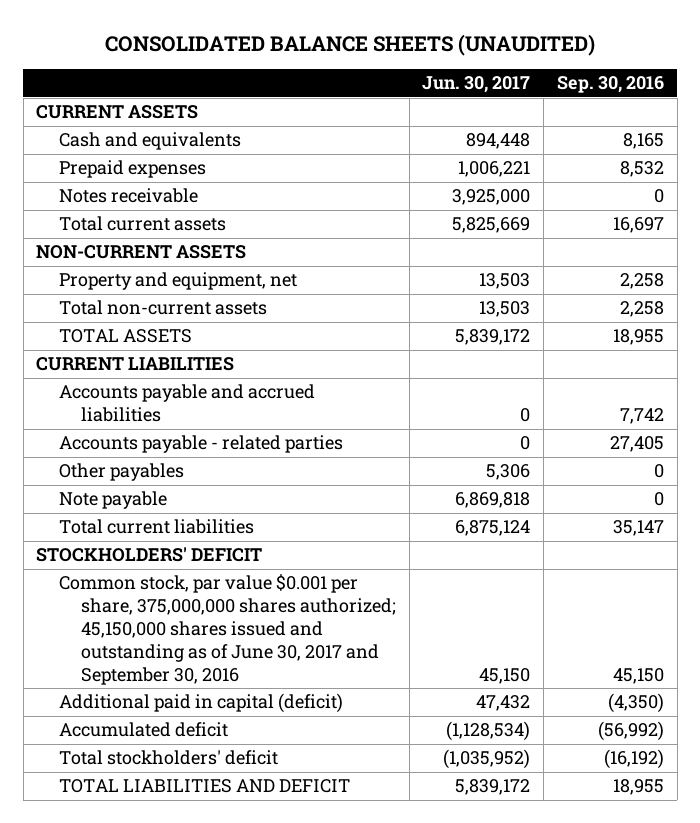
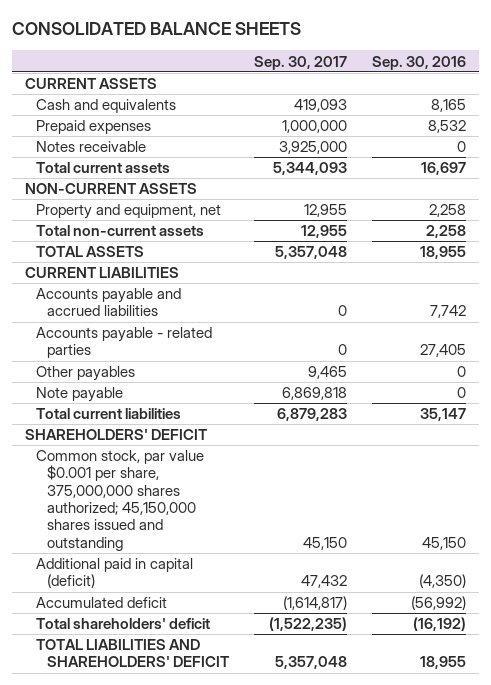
- CONSOLIDATED BALANCE SHEETS (UNAUDITED)
+ CONSOLIDATED BALANCE SHEETS
- | Jun. 30, 2017 | Sep. 30, 2016
+ | Sep. 30, 2017 | Sep. 30, 2016
- STOCKHOLDERS' DEFICIT
- Common stock, par value $0.001 per share, 375,000,000 shares authorized; 45,150,000 shares issued and outstanding as of June 30, 2017 and September 30, 2016 | 45,150 | 45,150
+ SHAREHOLDERS' DEFICIT
+ Common stock, par value $0.001 per share, 375,000,000 shares authorized; 45,150,000 shares issued and outstanding | 45,150 | 45,150
- Total stockholders' deficit | (1,035,952) | (16,192)
- TOTAL LIABILITIES AND DEFICIT | 5,839,172 | 18,955
+ Total shareholders' deficit | (1,522,235) | (16,192)
+ TOTAL LIABILITIES AND SHAREHOLDERS' DEFICIT | 5,357,048 | 18,955

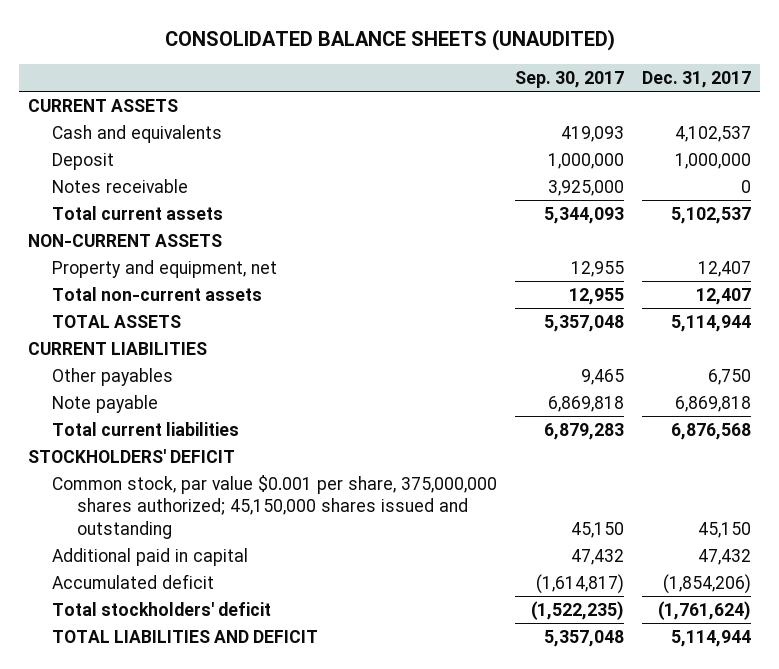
- CONSOLIDATED BALANCE SHEETS
+ CONSOLIDATED BALANCE SHEETS (UNAUDITED)
- | Sep. 30, 2017 | Sep. 30, 2016
+ | Sep. 30, 2017 | Dec. 31, 2017
- Prepaid expenses | 1,000,000 | 8,532
+ Deposit | 1,000,000 | 1,000,000
- Accounts payable and accrued liabilities | 0 | 7,742
- Accounts payable - related parties | 0 | 27,405
- SHAREHOLDERS' DEFICIT
+ STOCKHOLDERS' DEFICIT
- Additional paid in capital (deficit) | 47,432 | (4,350)
+ Additional paid in capital | 47,432 | 47,432
- Total shareholders' deficit | (1,522,235) | (16,192)
- TOTAL LIABILITIES AND SHAREHOLDERS' DEFICIT | 5,357,048 | 18,955
+ Total stockholders' deficit | (1,522,235) | (1,761,624)
+ TOTAL LIABILITIES AND DEFICIT | 5,357,048 | 5,114,944

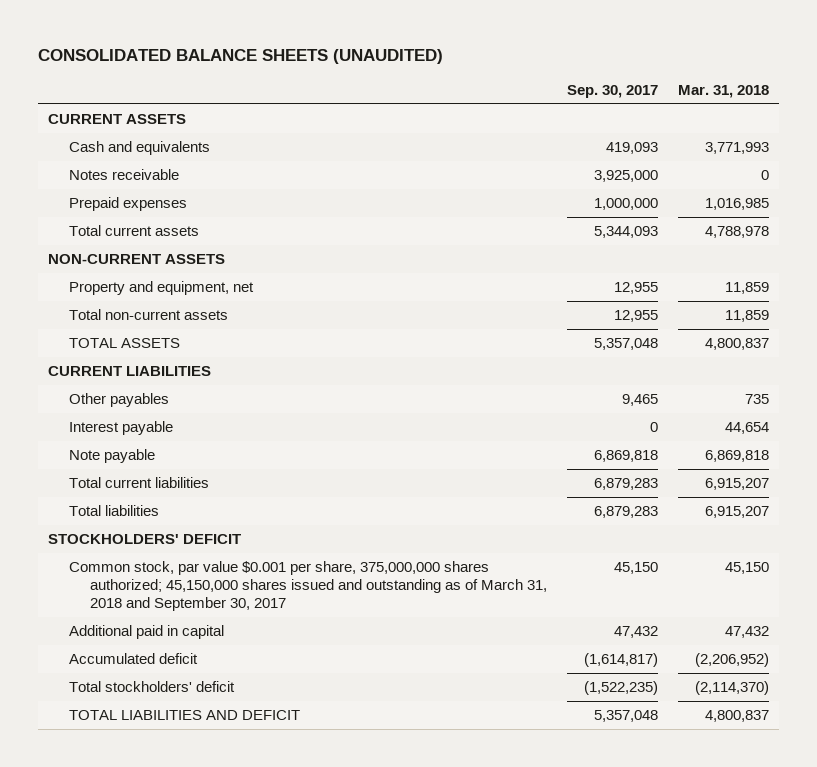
- | Sep. 30, 2017 | Dec. 31, 2017
+ | Sep. 30, 2017 | Mar. 31, 2018
- Deposit | 1,000,000 | 1,000,000
+ Prepaid expenses | 1,000,000 | 1,016,985
+ Interest payable | 0 | 44,654
+ Total liabilities | 6,879,283 | 6,915,207
- Common stock, par value $0.001 per share, 375,000,000 shares authorized; 45,150,000 shares issued and outstanding | 45,150 | 45,150
+ Common stock, par value $0.001 per share, 375,000,000 shares authorized; 45,150,000 shares issued and outstanding as of March 31, 2018 and September 30, 2017 | 45,150 | 45,150

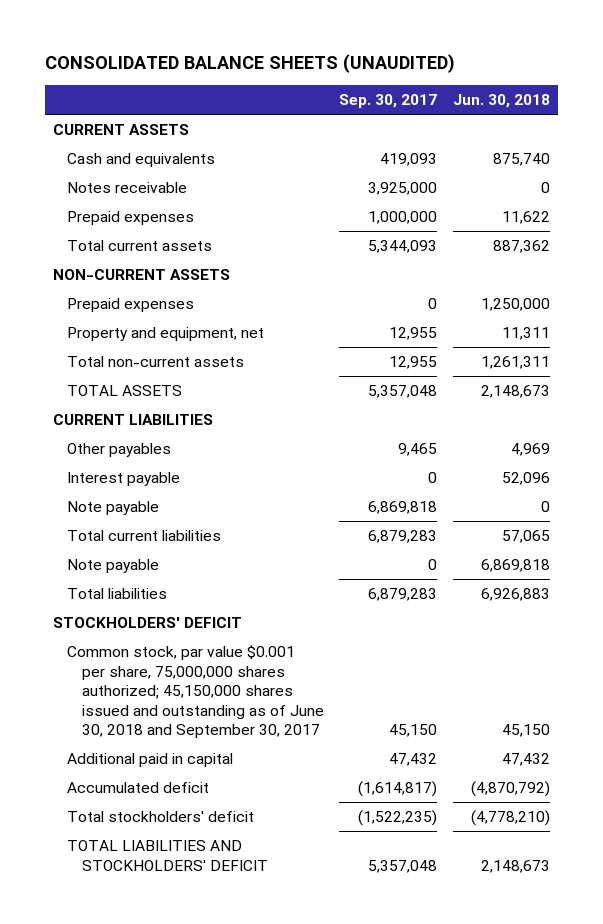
- | Sep. 30, 2017 | Mar. 31, 2018
+ | Sep. 30, 2017 | Jun. 30, 2018
+ Prepaid expenses | 0 | 1,250,000
+ Note payable | 0 | 6,869,818
- Common stock, par value $0.001 per share, 375,000,000 shares authorized; 45,150,000 shares issued and outstanding as of March 31, 2018 and September 30, 2017 | 45,150 | 45,150
+ Common stock, par value $0.001 per share, 75,000,000 shares authorized; 45,150,000 shares issued and outstanding as of June 30, 2018 and September 30, 2017 | 45,150 | 45,150
- TOTAL LIABILITIES AND DEFICIT | 5,357,048 | 4,800,837
+ TOTAL LIABILITIES AND STOCKHOLDERS' DEFICIT | 5,357,048 | 2,148,673

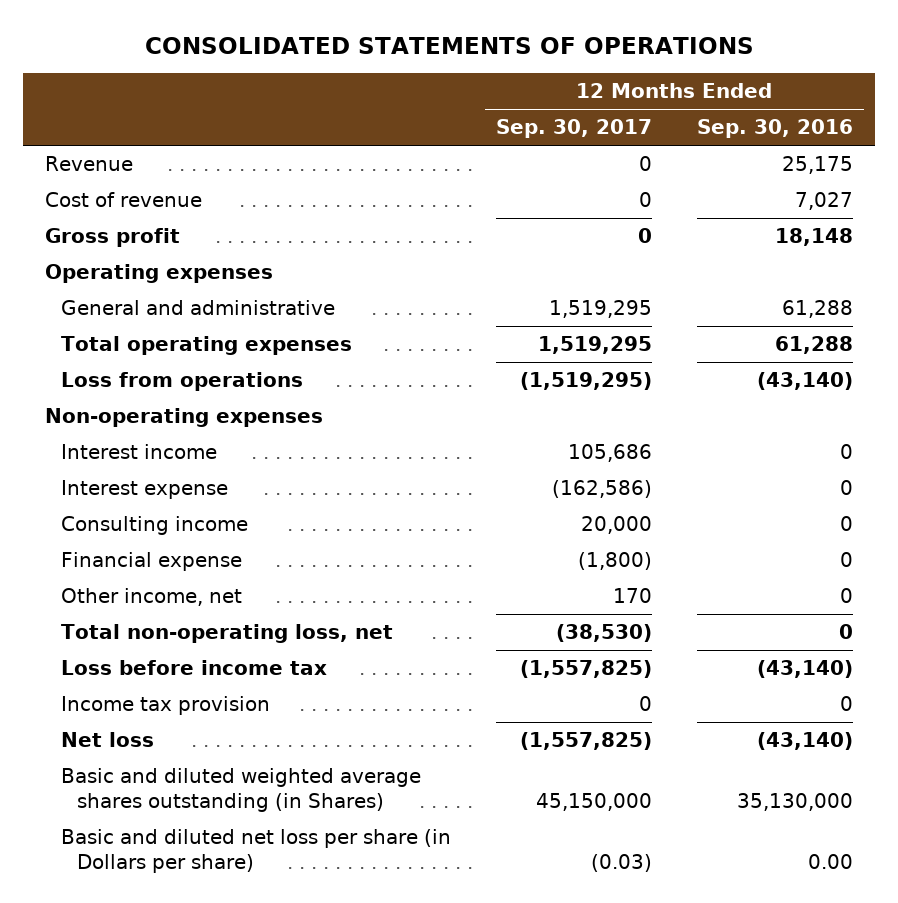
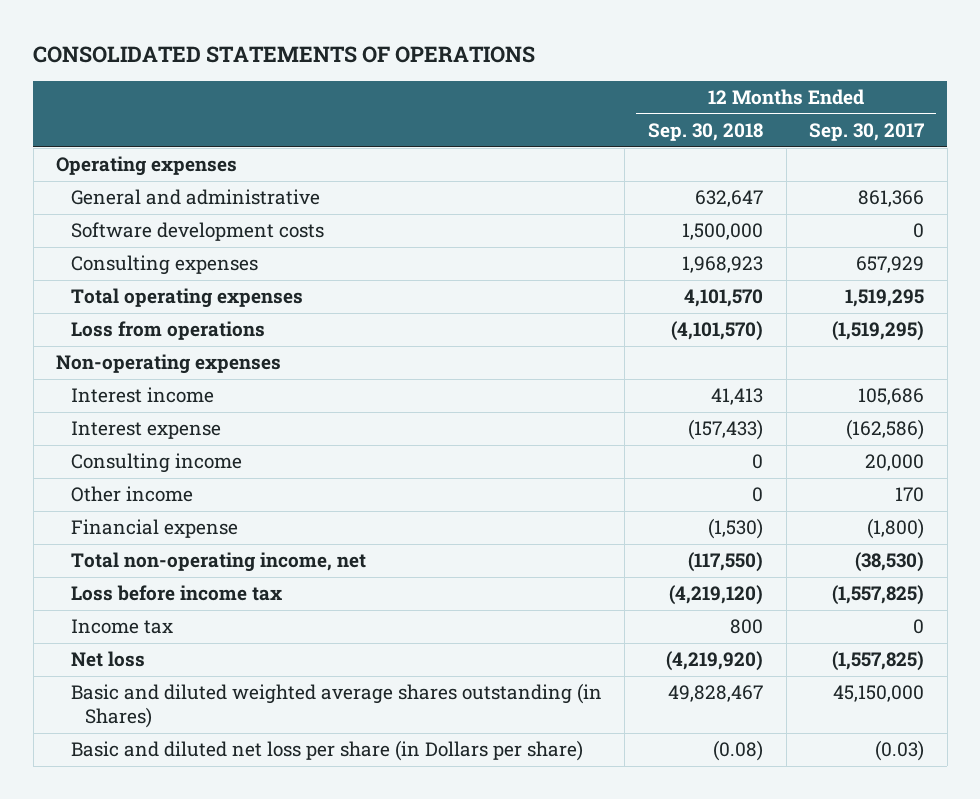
- | 12 Months Ended Sep. 30, 2017 | 12 Months Ended Sep. 30, 2016
+ | 12 Months Ended Sep. 30, 2018 | 12 Months Ended Sep. 30, 2017
- Revenue | 0 | 25,175
- Cost of revenue | 0 | 7,027
- Gross profit | 0 | 18,148
- General and administrative | 1,519,295 | 61,288
+ General and administrative | 632,647 | 861,366
+ Software development costs | 1,500,000 | 0
+ Consulting expenses | 1,968,923 | 657,929
+ Other income | 0 | 170
- Other income, net | 170 | 0
- Total non-operating loss, net | (38,530) | 0
+ Total non-operating income, net | (117,550) | (38,530)
- Income tax provision | 0 | 0
+ Income tax | 800 | 0

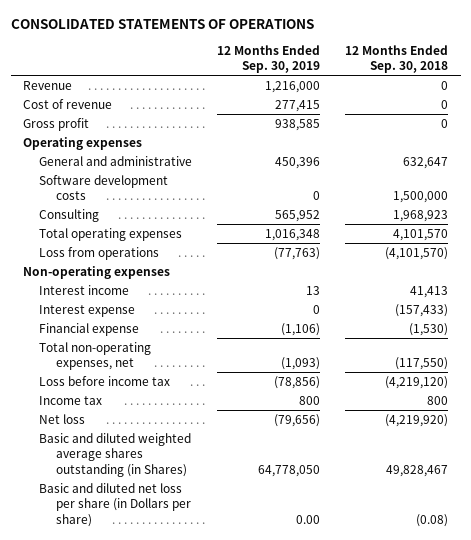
- | 12 Months Ended Sep. 30, 2018 | 12 Months Ended Sep. 30, 2017
+ | 12 Months Ended Sep. 30, 2019 | 12 Months Ended Sep. 30, 2018
+ Revenue | 1,216,000 | 0
+ Cost of revenue | 277,415 | 0
+ Gross profit | 938,585 | 0
- Consulting expenses | 1,968,923 | 657,929
+ Consulting | 565,952 | 1,968,923
- Consulting income | 0 | 20,000
- Other income | 0 | 170
- Total non-operating income, net | (117,550) | (38,530)
+ Total non-operating expenses, net | (1,093) | (117,550)

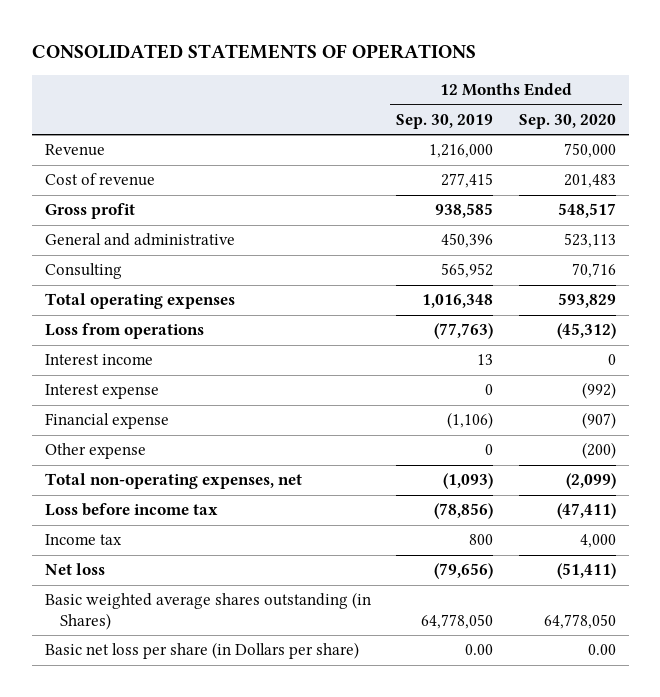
- | 12 Months Ended Sep. 30, 2019 | 12 Months Ended Sep. 30, 2018
+ | 12 Months Ended Sep. 30, 2019 | 12 Months Ended Sep. 30, 2020
- Operating expenses
- Software development costs | 0 | 1,500,000
- Non-operating expenses
+ Other expense | 0 | (200)
- Basic and diluted weighted average shares outstanding (in Shares) | 64,778,050 | 49,828,467
- Basic and diluted net loss per share (in Dollars per share) | 0.00 | (0.08)
+ Basic weighted average shares outstanding (in Shares) | 64,778,050 | 64,778,050
+ Basic net loss per share (in Dollars per share) | 0.00 | 0.00

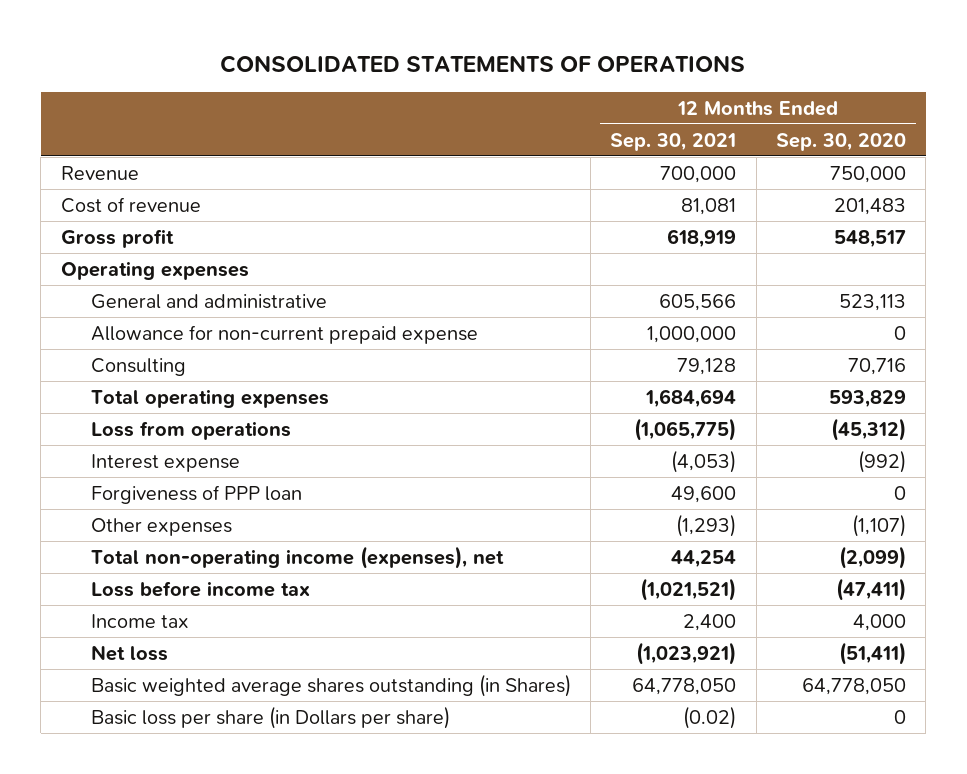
- | 12 Months Ended Sep. 30, 2019 | 12 Months Ended Sep. 30, 2020
+ | 12 Months Ended Sep. 30, 2021 | 12 Months Ended Sep. 30, 2020
+ Operating expenses
+ Allowance for non-current prepaid expense | 1,000,000 | 0
- Interest income | 13 | 0
- Financial expense | (1,106) | (907)
- Other expense | 0 | (200)
- Total non-operating expenses, net | (1,093) | (2,099)
+ Forgiveness of PPP loan | 49,600 | 0
+ Other expenses | (1,293) | (1,107)
+ Total non-operating income (expenses), net | 44,254 | (2,099)
- Basic net loss per share (in Dollars per share) | 0.00 | 0.00
+ Basic loss per share (in Dollars per share) | (0.02) | 0

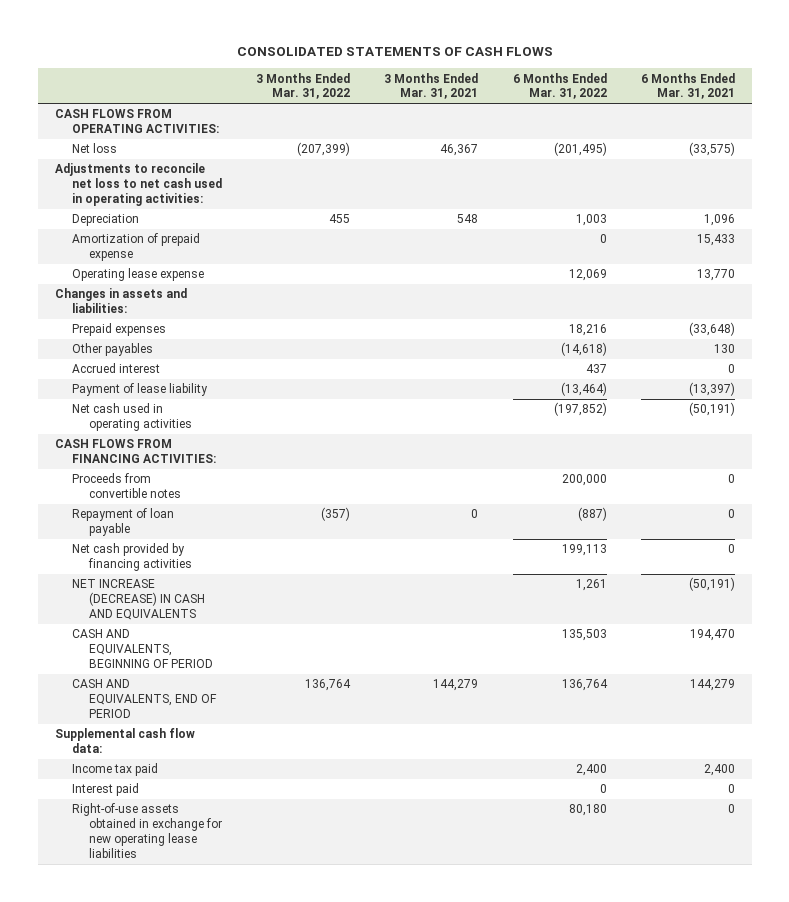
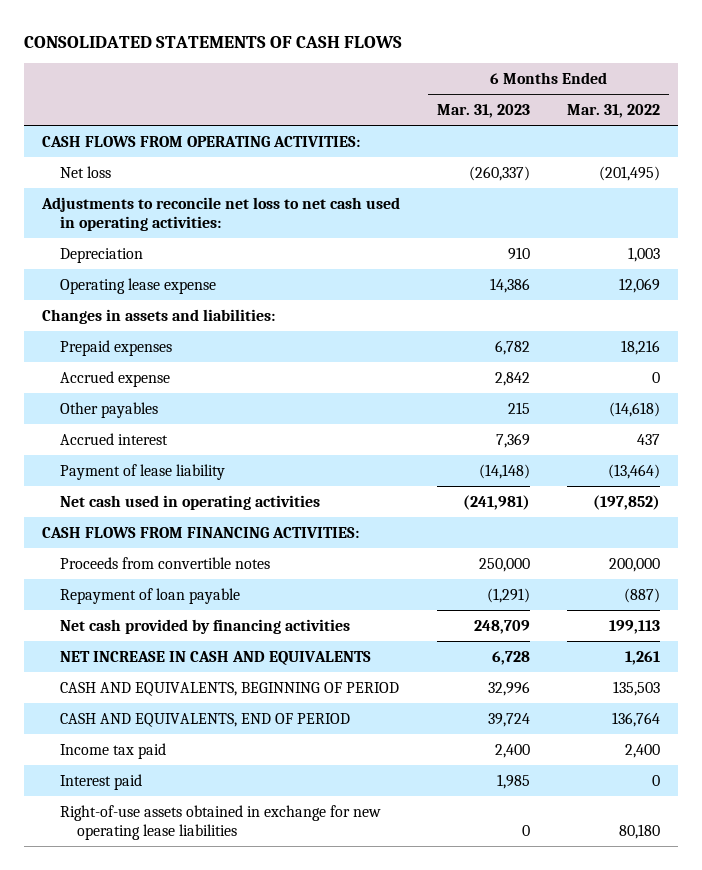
- | 3 Months Ended Mar. 31, 2022 | 3 Months Ended Mar. 31, 2021 | 6 Months Ended Mar. 31, 2022 | 6 Months Ended Mar. 31, 2021
+ | 6 Months Ended Mar. 31, 2023 | 6 Months Ended Mar. 31, 2022
- Amortization of prepaid expense | | | 0 | 15,433
+ Accrued expense | 2,842 | 0
- NET INCREASE (DECREASE) IN CASH AND EQUIVALENTS | | | 1,261 | (50,191)
+ NET INCREASE IN CASH AND EQUIVALENTS | 6,728 | 1,261
- Supplemental cash flow data:

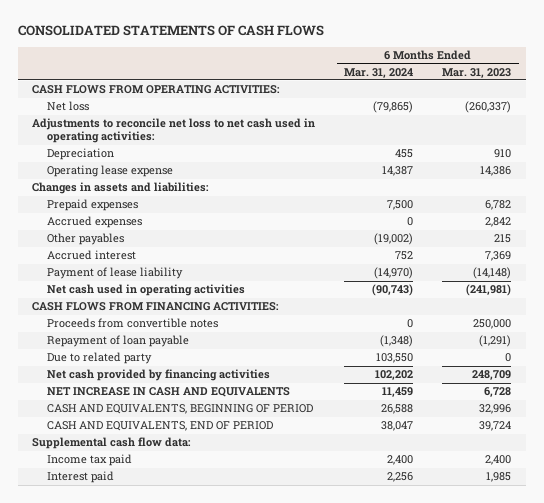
- | 6 Months Ended Mar. 31, 2023 | 6 Months Ended Mar. 31, 2022
+ | 6 Months Ended Mar. 31, 2024 | 6 Months Ended Mar. 31, 2023
- Accrued expense | 2,842 | 0
+ Accrued expenses | 0 | 2,842
+ Due to related party | 103,550 | 0
+ Supplemental cash flow data:
- Right-of-use assets obtained in exchange for new operating lease liabilities | 0 | 80,180

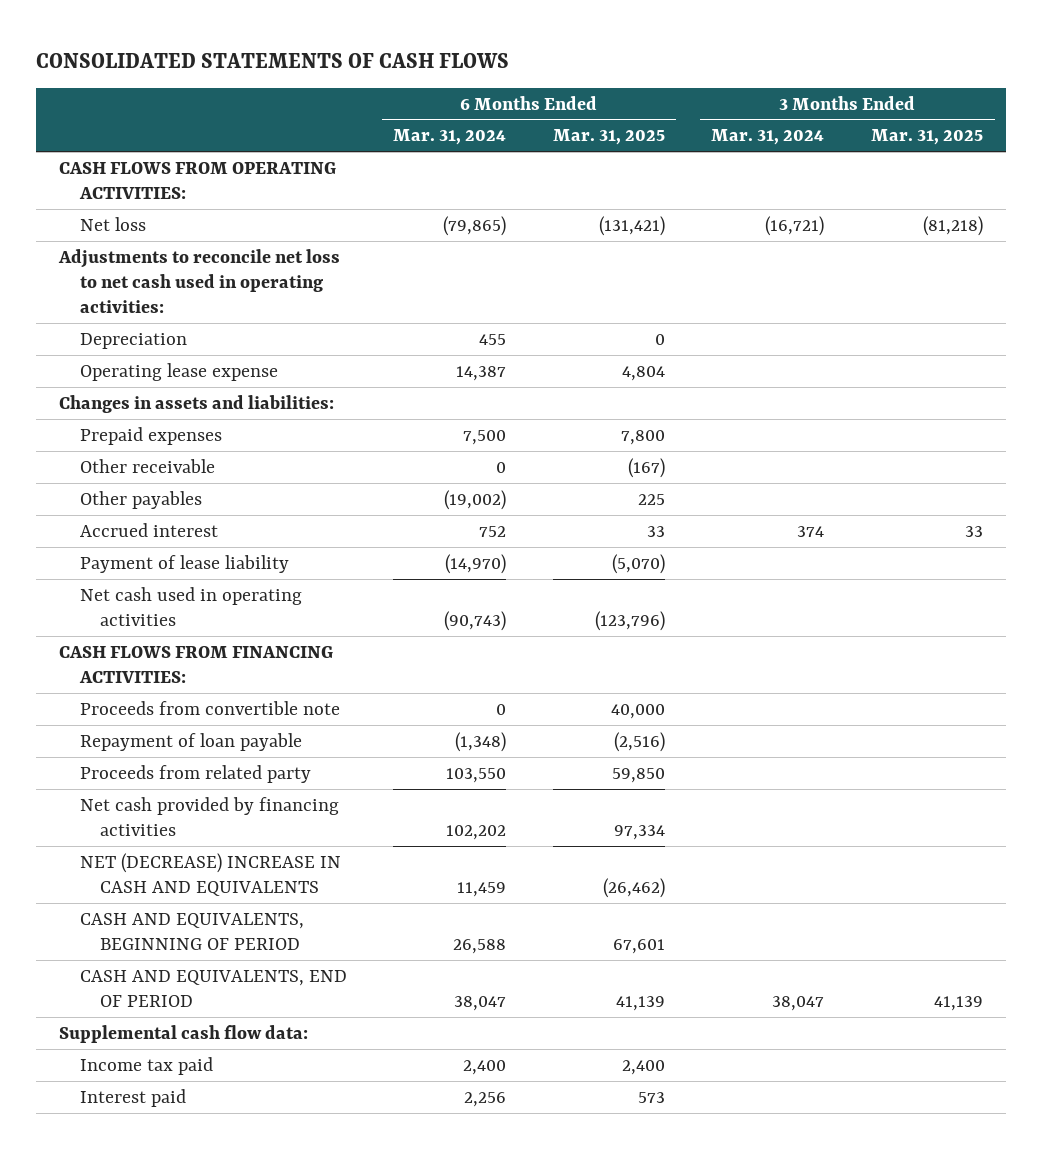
- | 6 Months Ended Mar. 31, 2024 | 6 Months Ended Mar. 31, 2023
+ | 6 Months Ended Mar. 31, 2024 | 6 Months Ended Mar. 31, 2025 | 3 Months Ended Mar. 31, 2024 | 3 Months Ended Mar. 31, 2025
- Accrued expenses | 0 | 2,842
+ Other receivable | 0 | (167) | |
- Proceeds from convertible notes | 0 | 250,000
+ Proceeds from convertible note | 0 | 40,000 | |
- Due to related party | 103,550 | 0
+ Proceeds from related party | 103,550 | 59,850 | |
- NET INCREASE IN CASH AND EQUIVALENTS | 11,459 | 6,728
+ NET (DECREASE) INCREASE IN CASH AND EQUIVALENTS | 11,459 | (26,462) | |

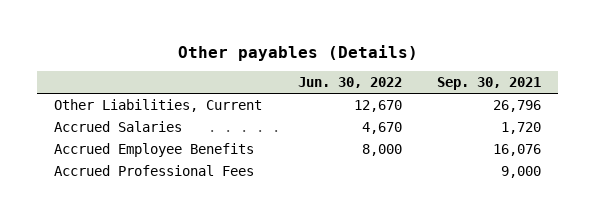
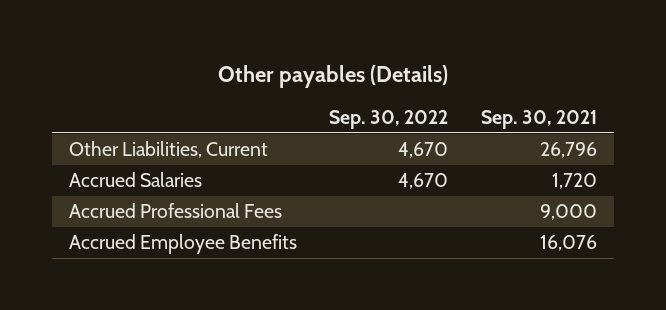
- | Jun. 30, 2022 | Sep. 30, 2021
+ | Sep. 30, 2022 | Sep. 30, 2021
moved down: Accrued Employee Benefits | | 16,076

